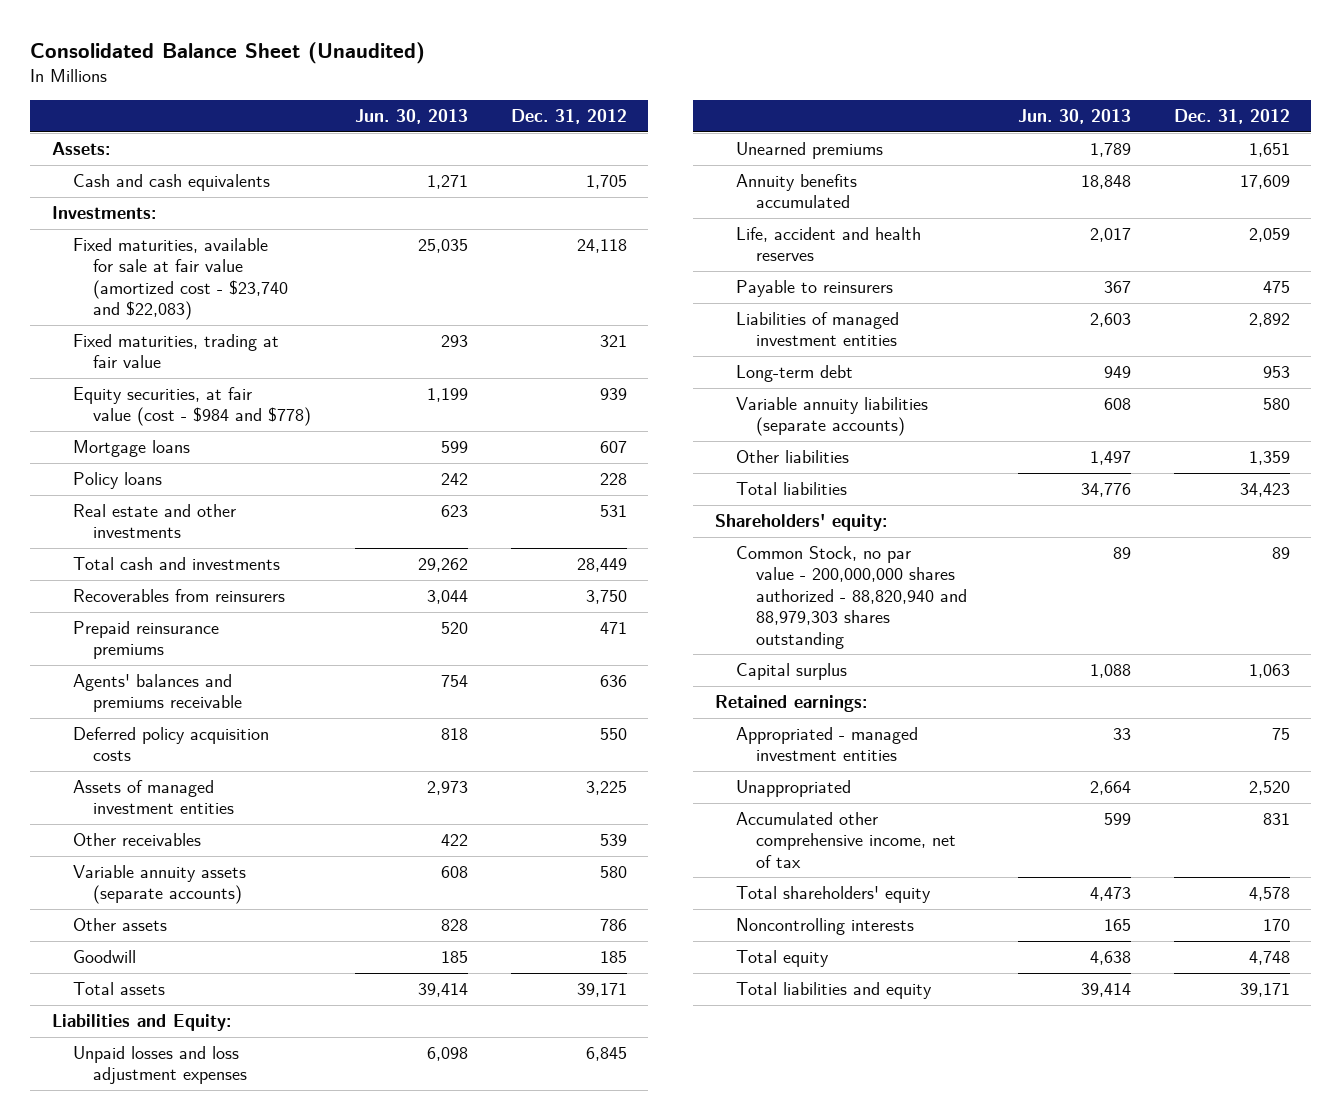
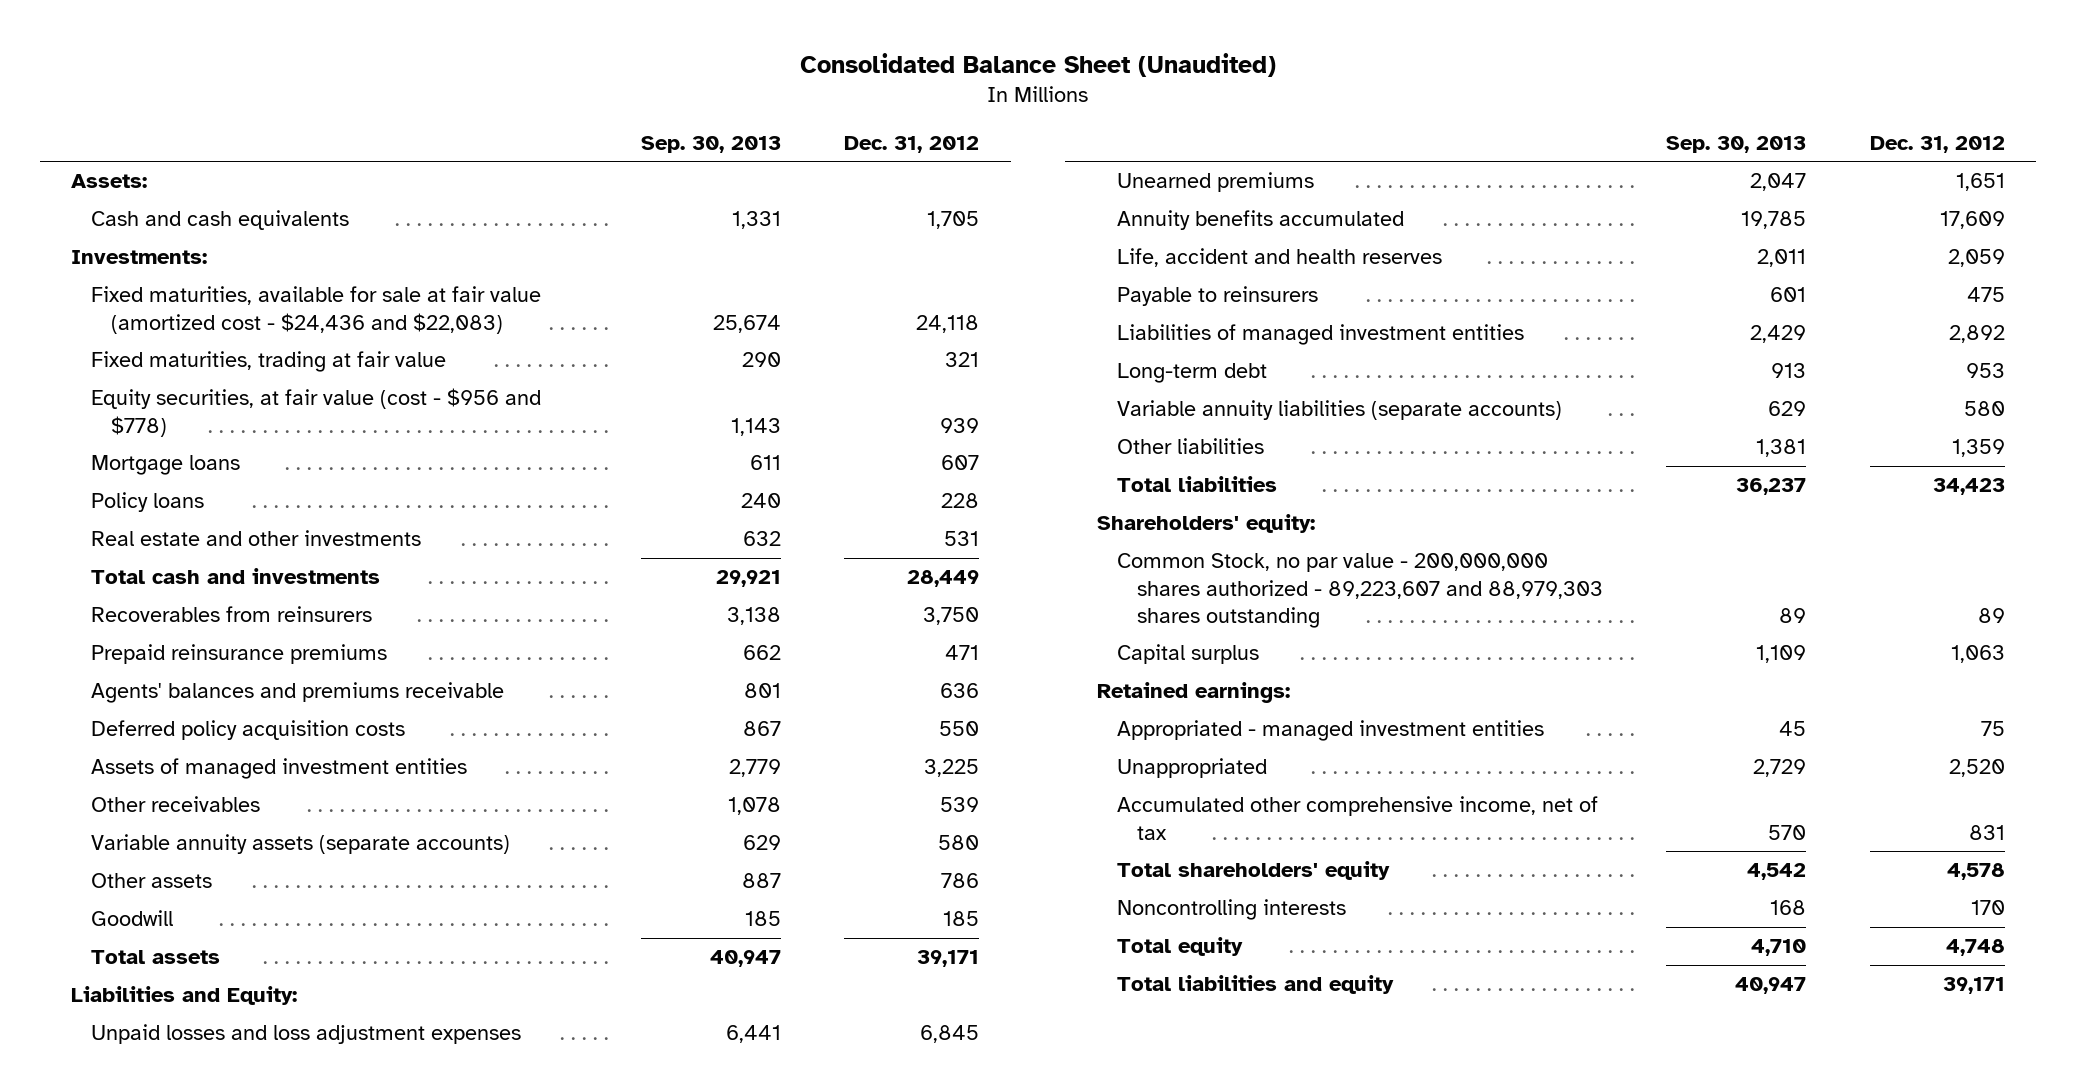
- | Jun. 30, 2013 | Dec. 31, 2012
+ | Sep. 30, 2013 | Dec. 31, 2012
- Fixed maturities, available for sale at fair value (amortized cost - $23,740 and $22,083) | 25,035 | 24,118
+ Fixed maturities, available for sale at fair value (amortized cost - $24,436 and $22,083) | 25,674 | 24,118
- Equity securities, at fair value (cost - $984 and $778) | 1,199 | 939
+ Equity securities, at fair value (cost - $956 and $778) | 1,143 | 939
- Common Stock, no par value - 200,000,000 shares authorized - 88,820,940 and 88,979,303 shares outstanding | 89 | 89
+ Common Stock, no par value - 200,000,000 shares authorized - 89,223,607 and 88,979,303 shares outstanding | 89 | 89

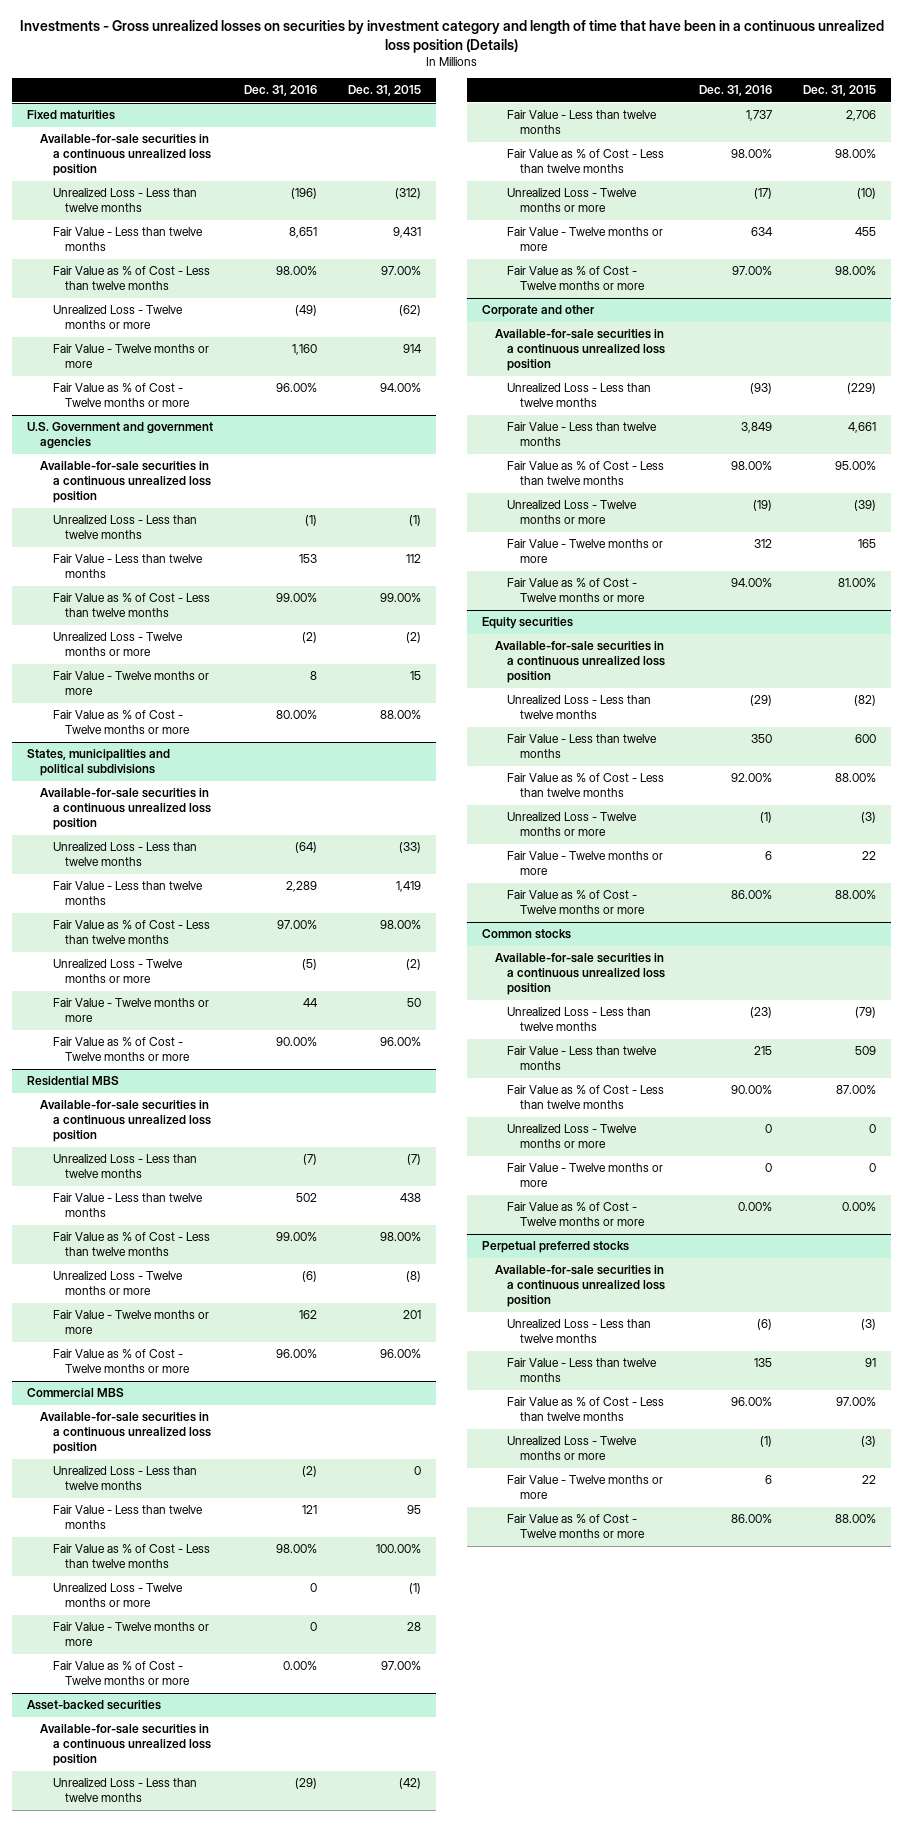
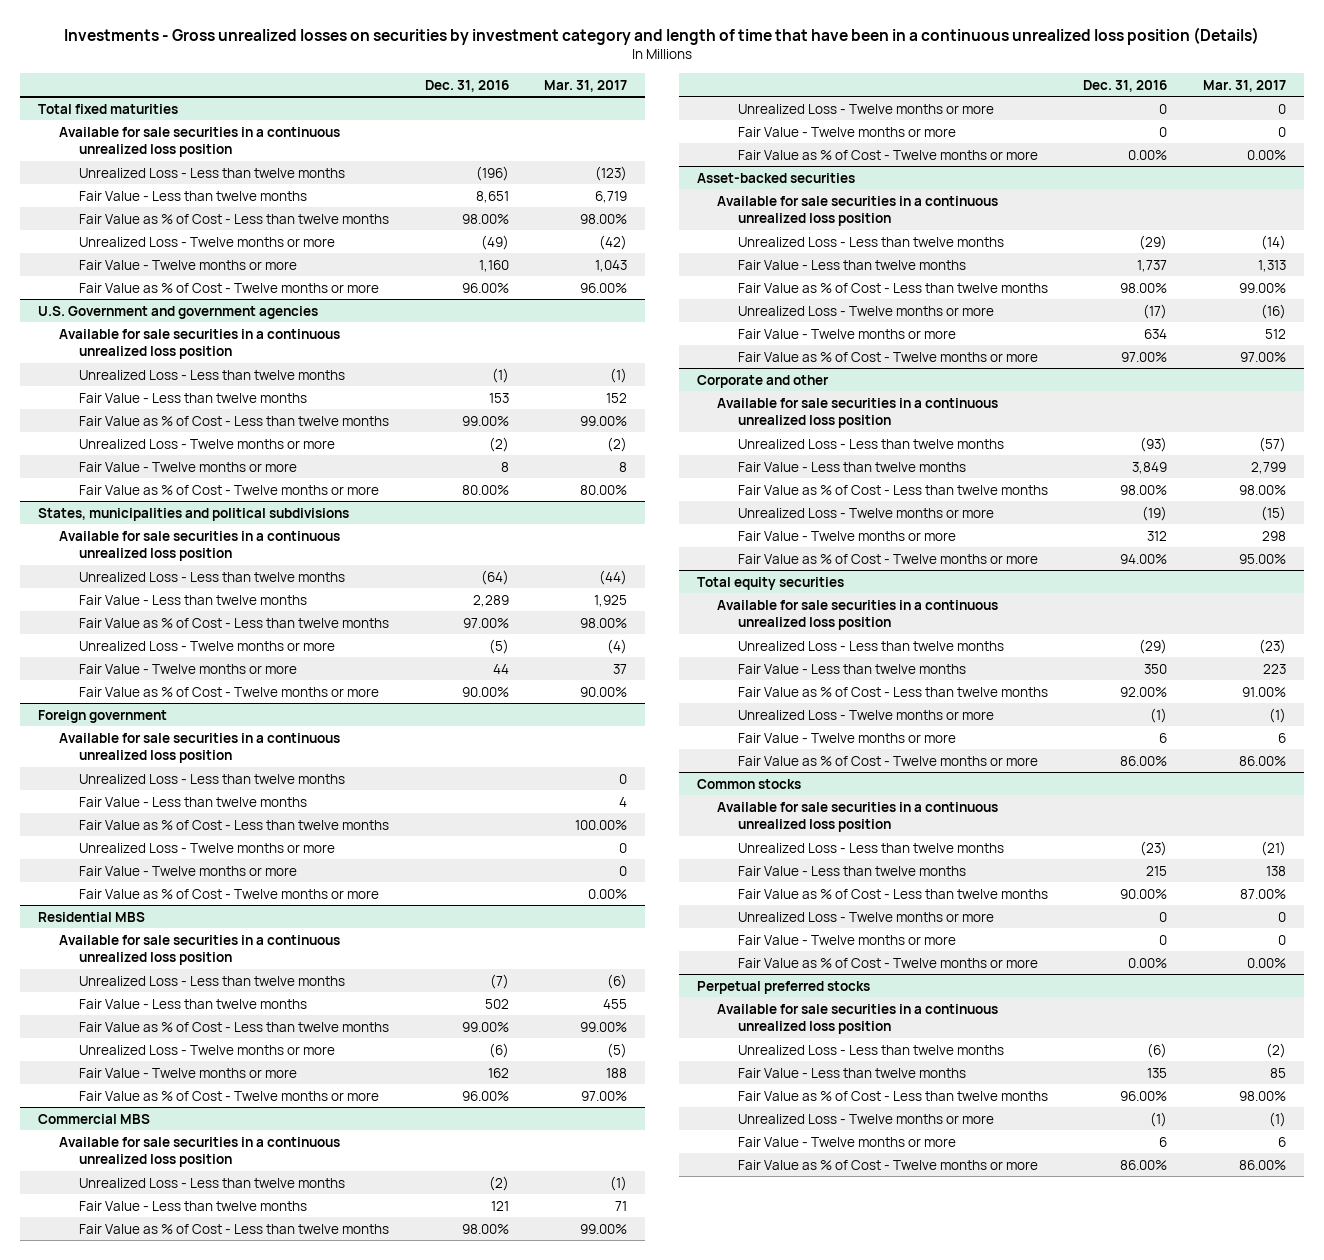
- | Dec. 31, 2016 | Dec. 31, 2015
+ | Dec. 31, 2016 | Mar. 31, 2017
- Fixed maturities
- Available-for-sale securities in a continuous unrealized loss position
+ Total fixed maturities
+ Available for sale securities in a continuous unrealized loss position
@ U.S. Government and government agencies
- Available-for-sale securities in a continuous unrealized loss position
+ Available for sale securities in a continuous unrealized loss position
@ States, municipalities and political subdivisions
- Available-for-sale securities in a continuous unrealized loss position
+ Available for sale securities in a continuous unrealized loss position
+ Foreign government
+ Available for sale securities in a continuous unrealized loss position
+ Unrealized Loss - Less than twelve months | | 0
+ Fair Value - Less than twelve months | | 4
+ Fair Value as % of Cost - Less than twelve months | | 100.00%
+ Unrealized Loss - Twelve months or more | | 0
+ Fair Value - Twelve months or more | | 0
+ Fair Value as % of Cost - Twelve months or more | | 0.00%
@ Residential MBS
- Available-for-sale securities in a continuous unrealized loss position
+ Available for sale securities in a continuous unrealized loss position
@ Commercial MBS
- Available-for-sale securities in a continuous unrealized loss position
+ Available for sale securities in a continuous unrealized loss position
@ Asset-backed securities
- Available-for-sale securities in a continuous unrealized loss position
+ Available for sale securities in a continuous unrealized loss position
@ Corporate and other
- Available-for-sale securities in a continuous unrealized loss position
+ Available for sale securities in a continuous unrealized loss position
- Equity securities
- Available-for-sale securities in a continuous unrealized loss position
+ Total equity securities
+ Available for sale securities in a continuous unrealized loss position
@ Common stocks
- Available-for-sale securities in a continuous unrealized loss position
+ Available for sale securities in a continuous unrealized loss position
@ Perpetual preferred stocks
- Available-for-sale securities in a continuous unrealized loss position
+ Available for sale securities in a continuous unrealized loss position

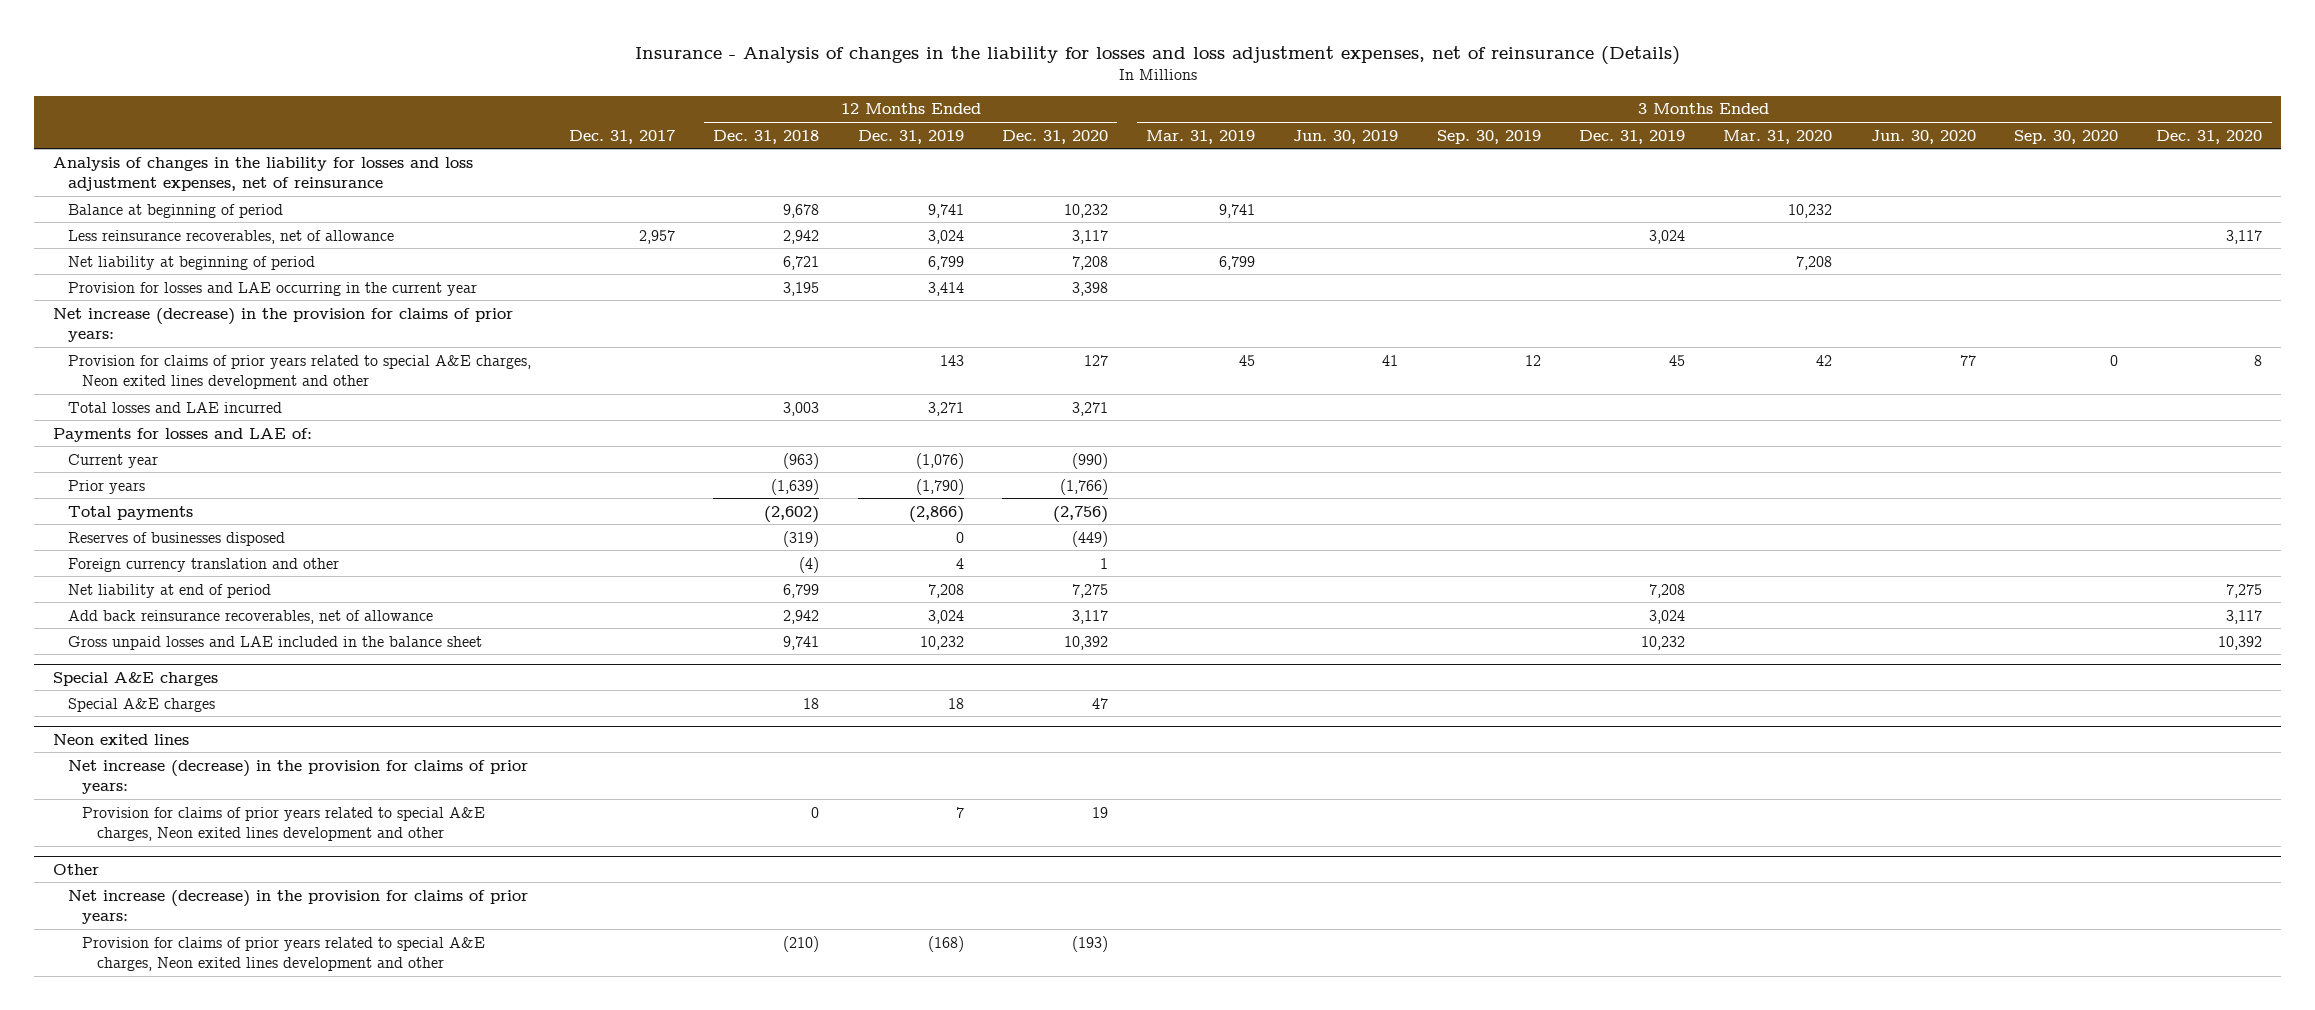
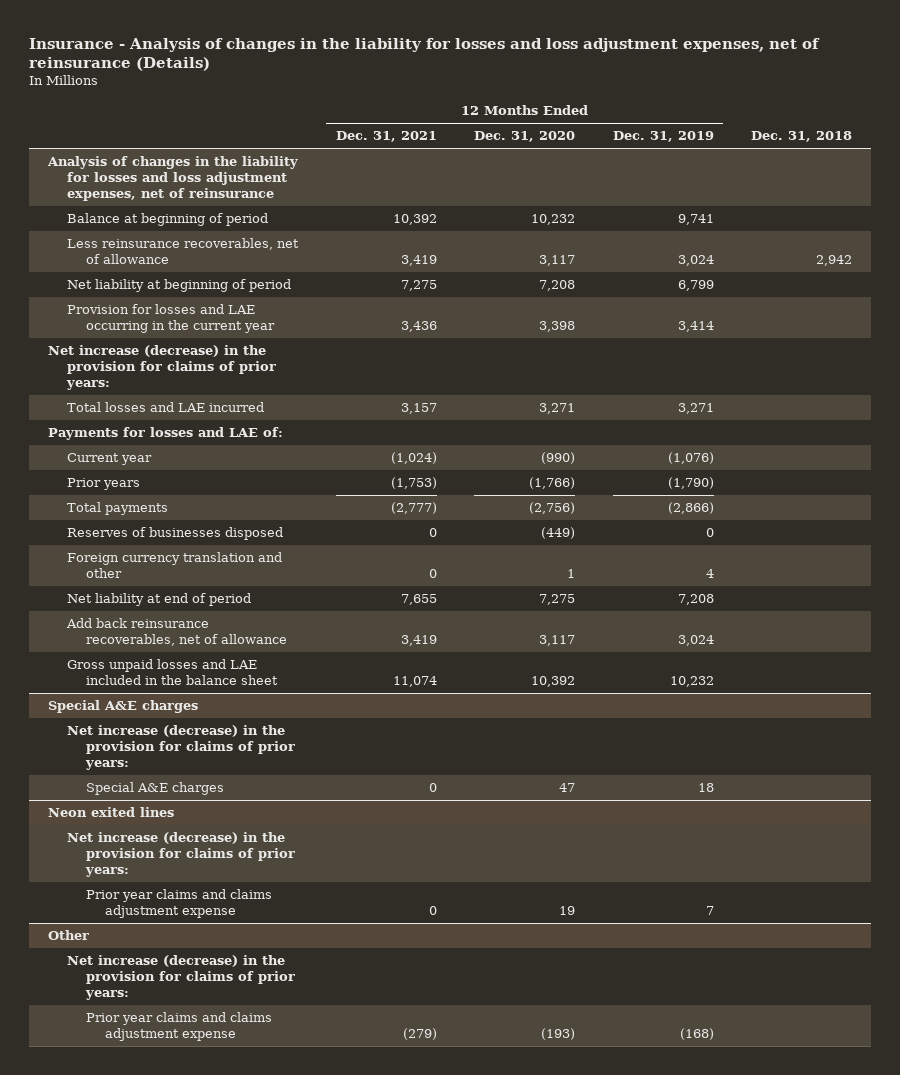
- | Dec. 31, 2017 | 12 Months Ended Dec. 31, 2018 | 12 Months Ended Dec. 31, 2019 | 12 Months Ended Dec. 31, 2020 | 3 Months Ended Mar. 31, 2019 | 3 Months Ended Jun. 30, 2019 | 3 Months Ended Sep. 30, 2019 | 3 Months Ended Dec. 31, 2019 | 3 Months Ended Mar. 31, 2020 | 3 Months Ended Jun. 30, 2020 | 3 Months Ended Sep. 30, 2020 | 3 Months Ended Dec. 31, 2020
+ | 12 Months Ended Dec. 31, 2021 | 12 Months Ended Dec. 31, 2020 | 12 Months Ended Dec. 31, 2019 | Dec. 31, 2018
- Provision for claims of prior years related to special A&E charges, Neon exited lines development and other | | | 143 | 127 | 45 | 41 | 12 | 45 | 42 | 77 | 0 | 8
@ Special A&E charges
+ Net increase (decrease) in the provision for claims of prior years:
@ Neon exited lines
- Provision for claims of prior years related to special A&E charges, Neon exited lines development and other | | 0 | 7 | 19 | | | | | | | |
+ Prior year claims and claims adjustment expense | 0 | 19 | 7 |
@ Other
- Provision for claims of prior years related to special A&E charges, Neon exited lines development and other | | (210) | (168) | (193) | | | | | | | |
+ Prior year claims and claims adjustment expense | (279) | (193) | (168) |

